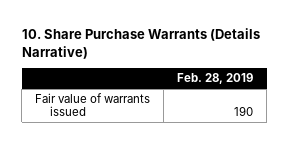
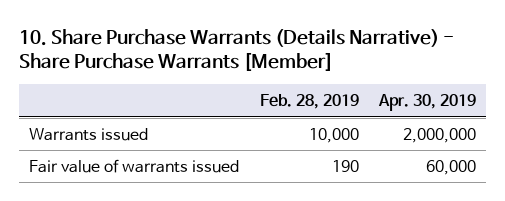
- 10. Share Purchase Warrants (Details Narrative)
+ 10. Share Purchase Warrants (Details Narrative) - Share Purchase Warrants [Member]
- | Feb. 28, 2019
+ | Feb. 28, 2019 | Apr. 30, 2019
+ Warrants issued | 10,000 | 2,000,000

